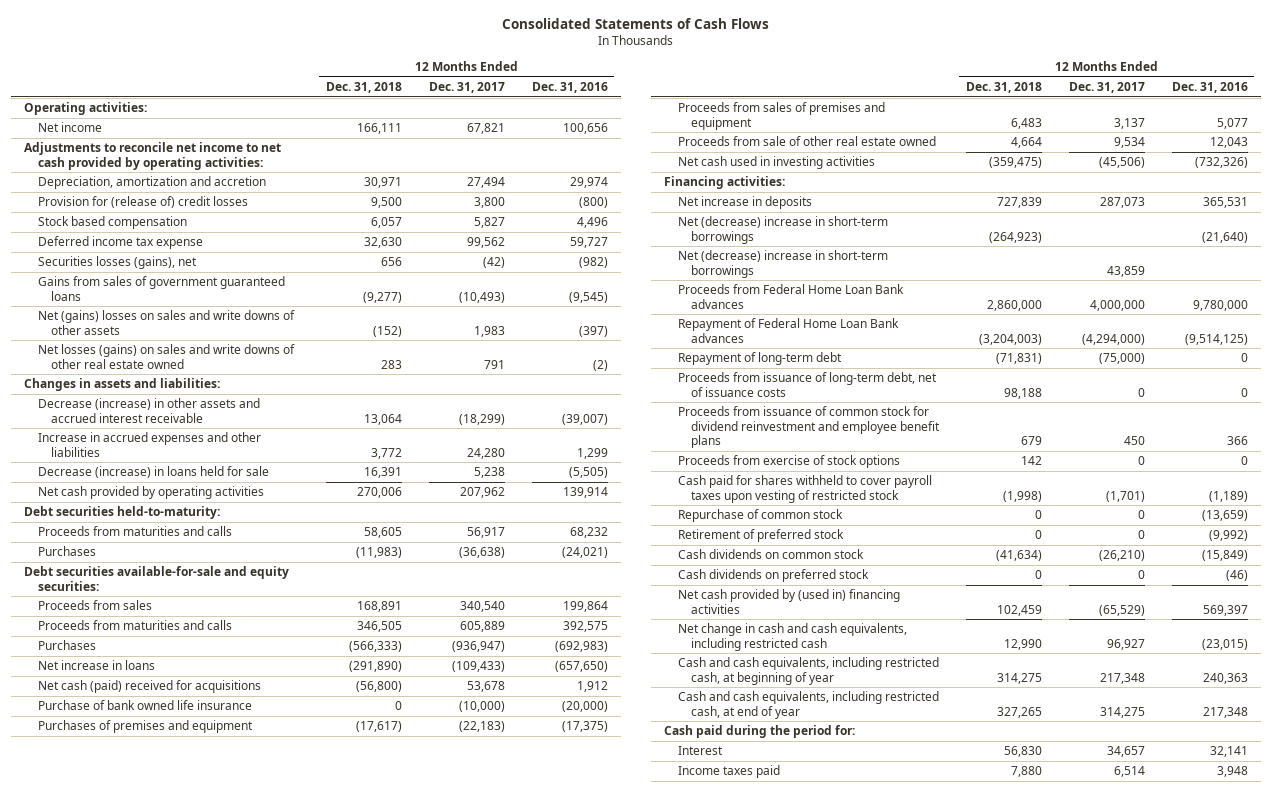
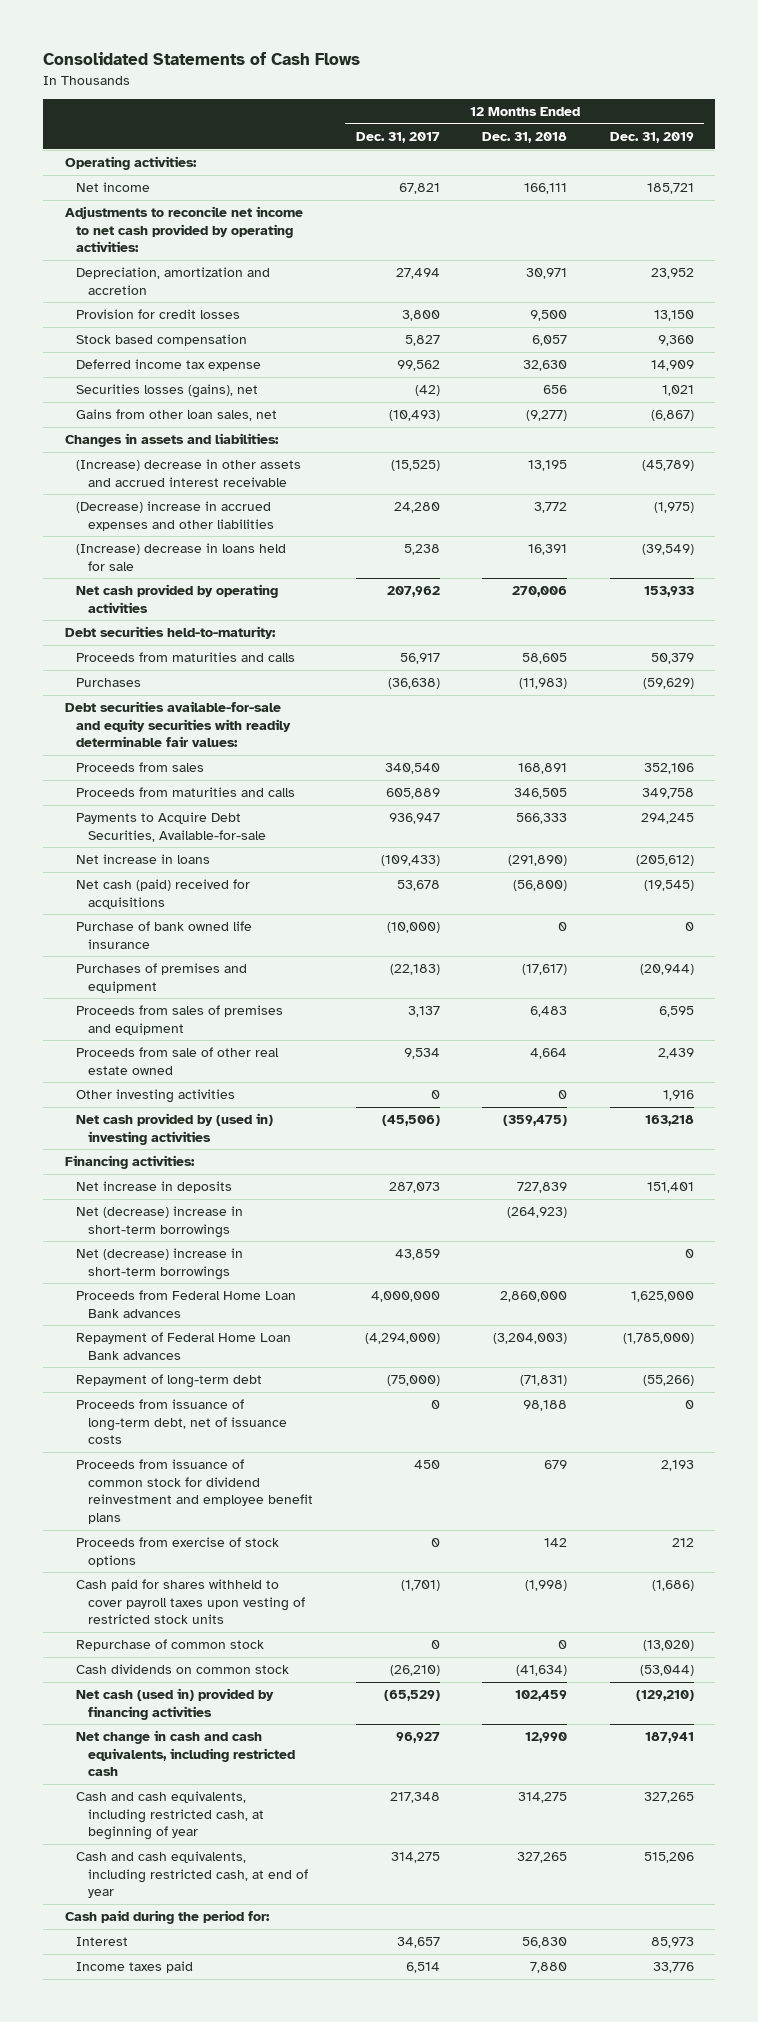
- | 12 Months Ended Dec. 31, 2018 | 12 Months Ended Dec. 31, 2017 | 12 Months Ended Dec. 31, 2016
+ | 12 Months Ended Dec. 31, 2017 | 12 Months Ended Dec. 31, 2018 | 12 Months Ended Dec. 31, 2019
- Provision for (release of) credit losses | 9,500 | 3,800 | (800)
+ Provision for credit losses | 3,800 | 9,500 | 13,150
- Gains from sales of government guaranteed loans | (9,277) | (10,493) | (9,545)
- Net (gains) losses on sales and write downs of other assets | (152) | 1,983 | (397)
- Net losses (gains) on sales and write downs of other real estate owned | 283 | 791 | (2)
+ Gains from other loan sales, net | (10,493) | (9,277) | (6,867)
- Decrease (increase) in other assets and accrued interest receivable | 13,064 | (18,299) | (39,007)
- Increase in accrued expenses and other liabilities | 3,772 | 24,280 | 1,299
- Decrease (increase) in loans held for sale | 16,391 | 5,238 | (5,505)
+ (Increase) decrease in other assets and accrued interest receivable | (15,525) | 13,195 | (45,789)
+ (Decrease) increase in accrued expenses and other liabilities | 24,280 | 3,772 | (1,975)
+ (Increase) decrease in loans held for sale | 5,238 | 16,391 | (39,549)
- Debt securities available-for-sale and equity securities:
+ Debt securities available-for-sale and equity securities with readily determinable fair values:
- Purchases | (566,333) | (936,947) | (692,983)
+ Payments to Acquire Debt Securities, Available-for-sale | 936,947 | 566,333 | 294,245
- Net cash used in investing activities | (359,475) | (45,506) | (732,326)
+ Other investing activities | 0 | 0 | 1,916
+ Net cash provided by (used in) investing activities | (45,506) | (359,475) | 163,218
- Cash paid for shares withheld to cover payroll taxes upon vesting of restricted stock | (1,998) | (1,701) | (1,189)
+ Cash paid for shares withheld to cover payroll taxes upon vesting of restricted stock units | (1,701) | (1,998) | (1,686)
- Retirement of preferred stock | 0 | 0 | (9,992)
- Cash dividends on preferred stock | 0 | 0 | (46)
- Net cash provided by (used in) financing activities | 102,459 | (65,529) | 569,397
+ Net cash (used in) provided by financing activities | (65,529) | 102,459 | (129,210)

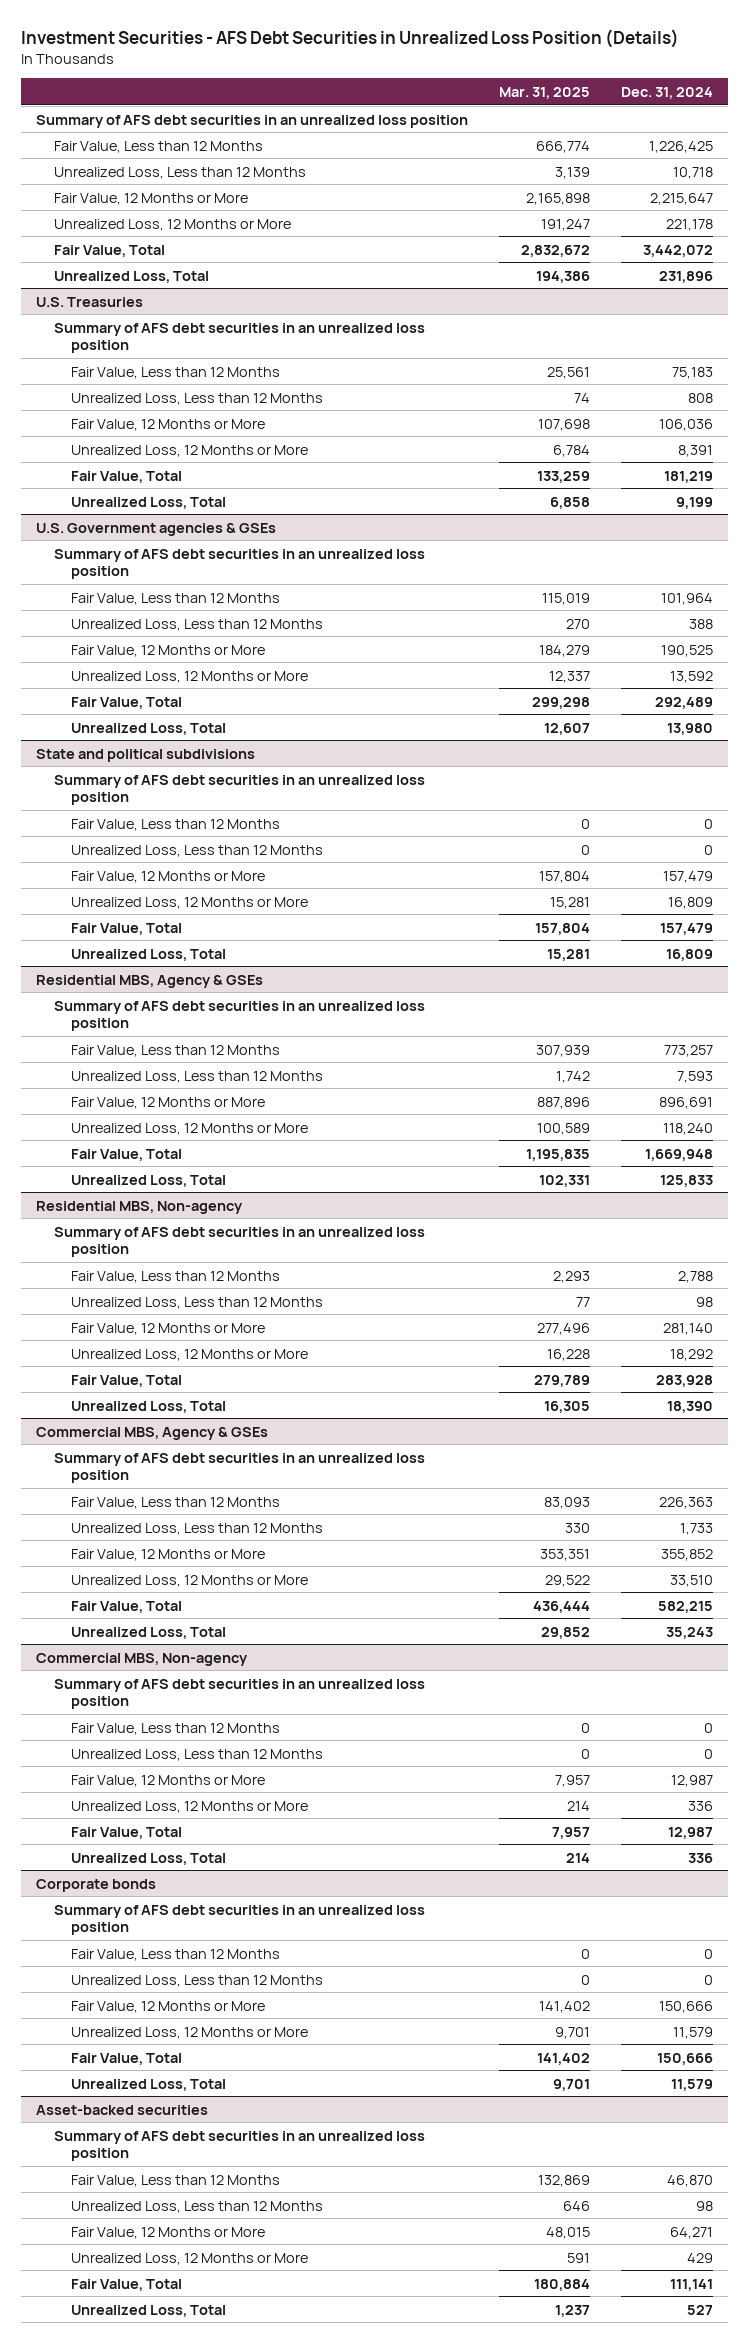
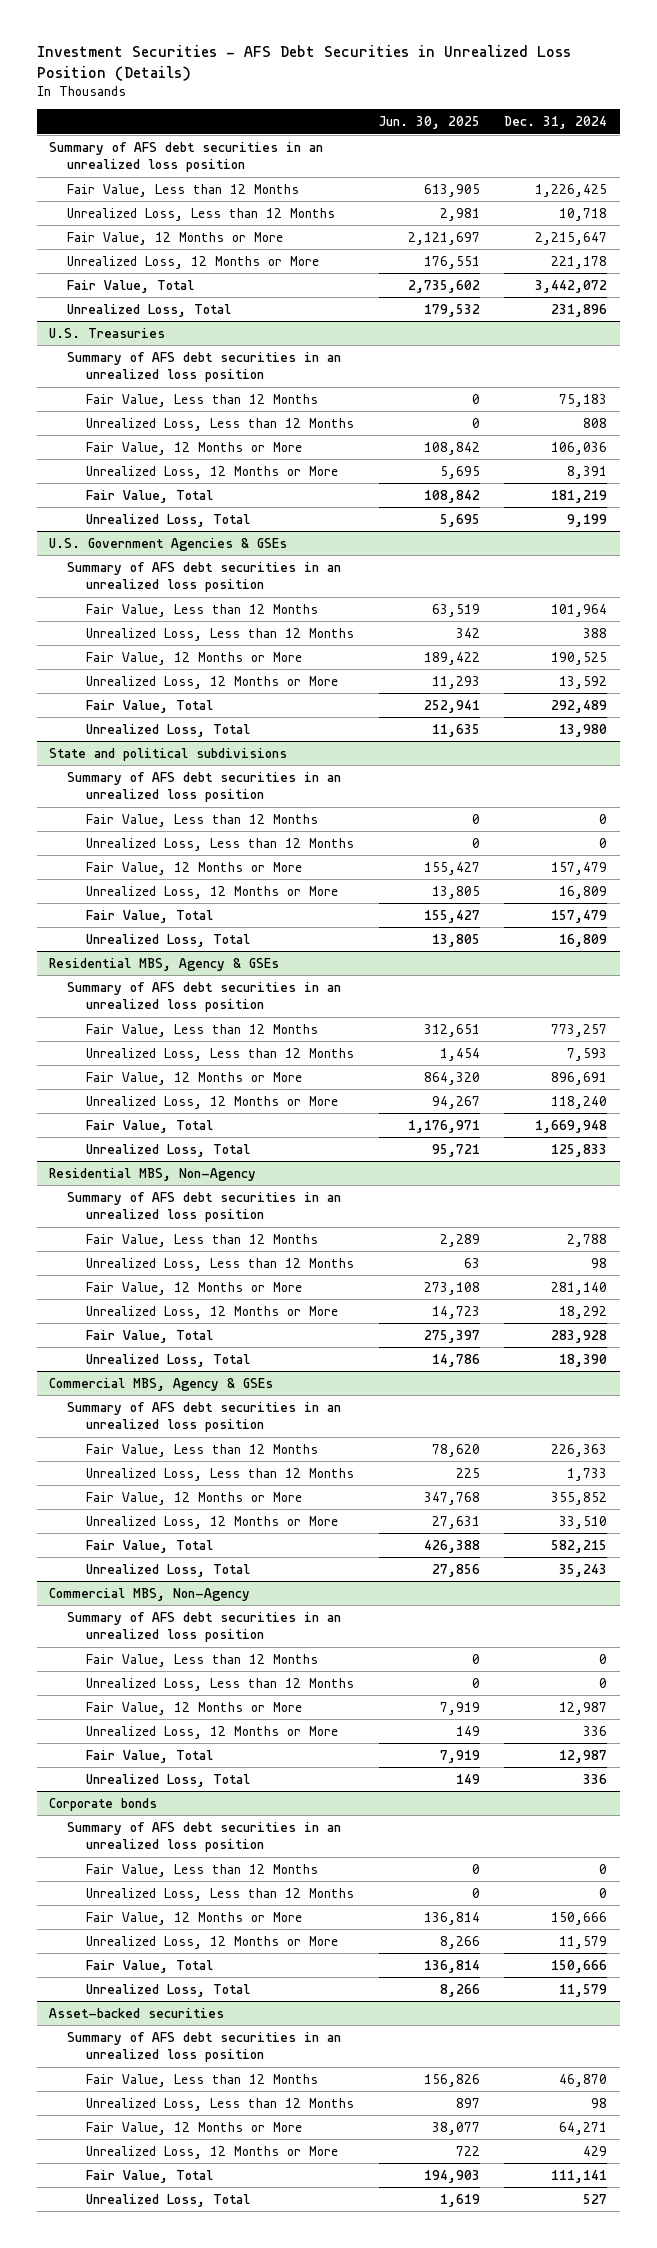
- | Mar. 31, 2025 | Dec. 31, 2024
+ | Jun. 30, 2025 | Dec. 31, 2024
- U.S. Government agencies & GSEs
+ U.S. Government Agencies & GSEs
- Residential MBS, Non-agency
+ Residential MBS, Non-Agency
- Commercial MBS, Non-agency
+ Commercial MBS, Non-Agency

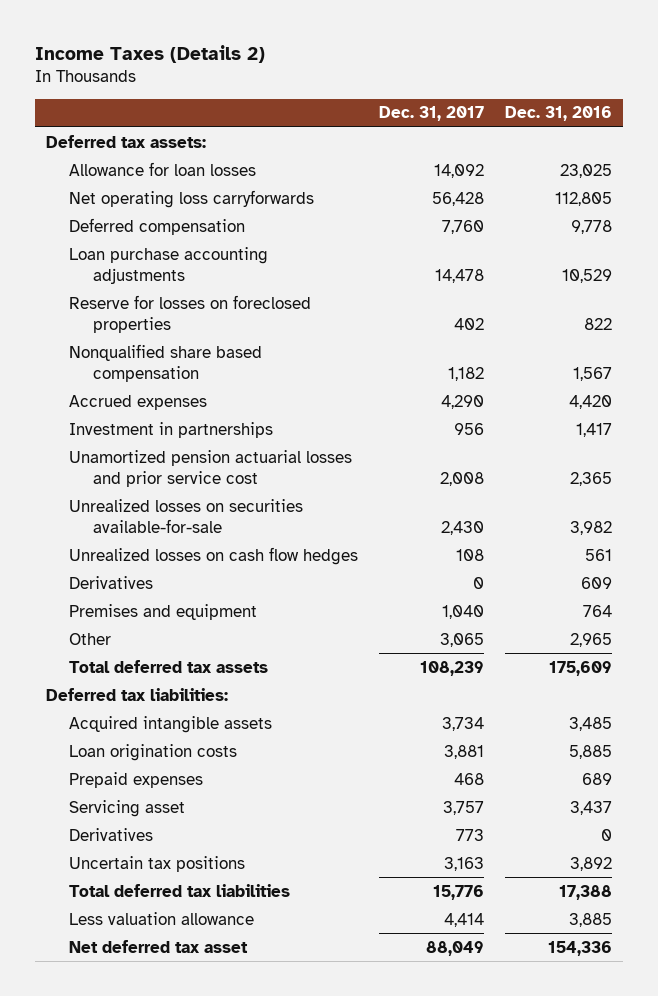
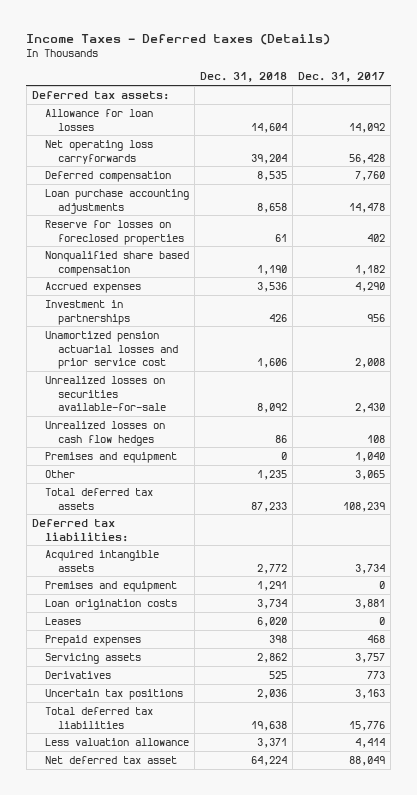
- Income Taxes (Details 2)
+ Income Taxes - Deferred taxes (Details)
- | Dec. 31, 2017 | Dec. 31, 2016
+ | Dec. 31, 2018 | Dec. 31, 2017
- Derivatives | 0 | 609
+ Premises and equipment | 1,291 | 0
+ Leases | 6,020 | 0
- Servicing asset | 3,757 | 3,437
+ Servicing assets | 2,862 | 3,757

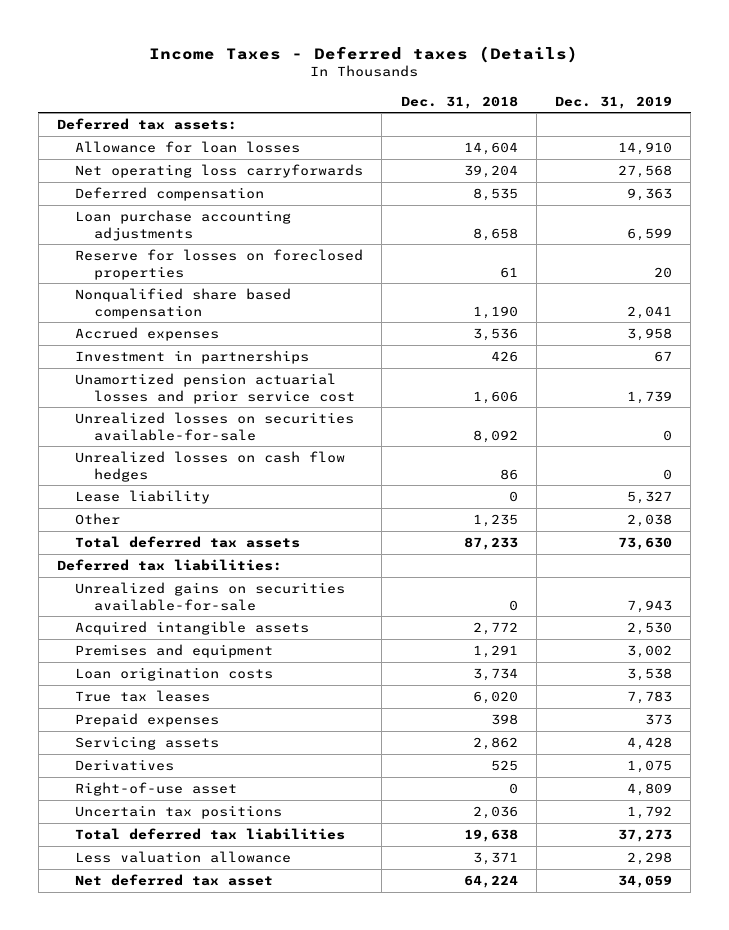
- | Dec. 31, 2018 | Dec. 31, 2017
+ | Dec. 31, 2018 | Dec. 31, 2019
- Premises and equipment | 0 | 1,040
+ Lease liability | 0 | 5,327
+ Unrealized gains on securities available-for-sale | 0 | 7,943
- Leases | 6,020 | 0
+ True tax leases | 6,020 | 7,783
+ Right-of-use asset | 0 | 4,809

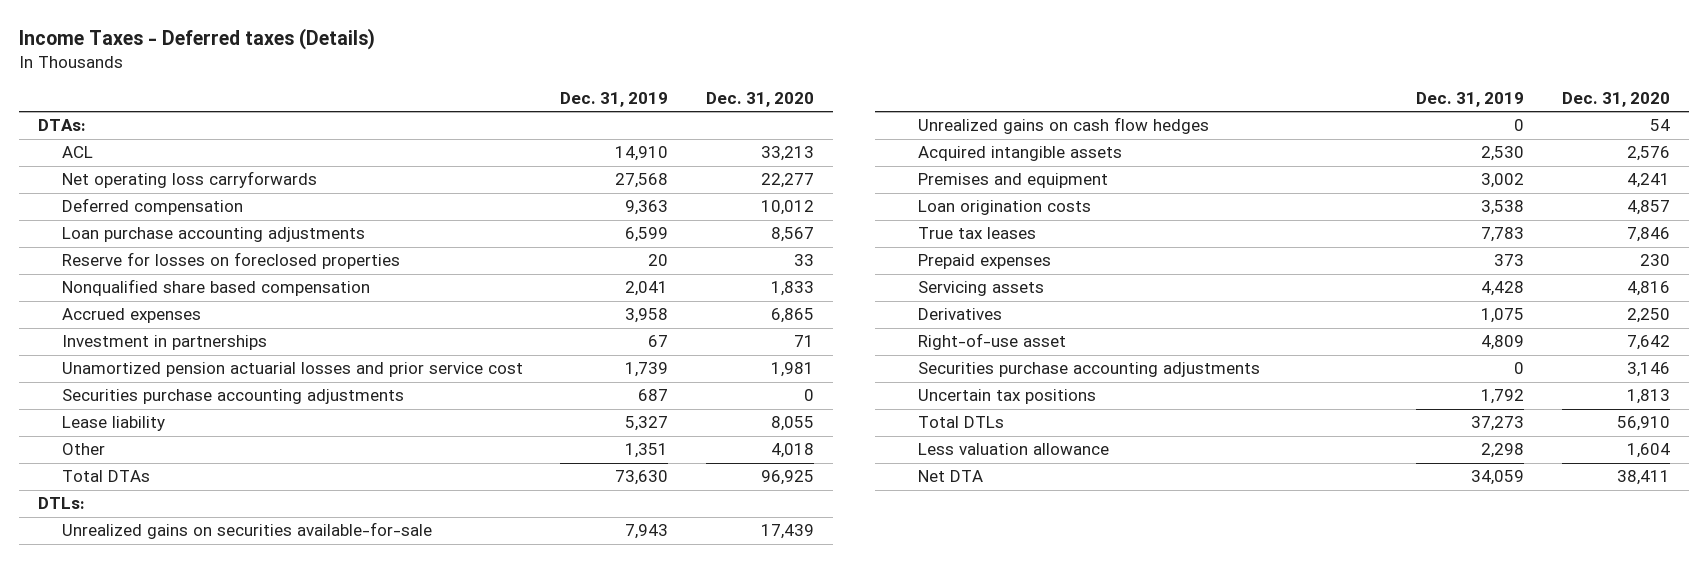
- | Dec. 31, 2018 | Dec. 31, 2019
+ | Dec. 31, 2019 | Dec. 31, 2020
- Deferred tax assets:
- Allowance for loan losses | 14,604 | 14,910
+ DTAs:
+ ACL | 14,910 | 33,213
- Unrealized losses on securities available-for-sale | 8,092 | 0
- Unrealized losses on cash flow hedges | 86 | 0
+ Securities purchase accounting adjustments | 687 | 0
- Other | 1,235 | 2,038
- Total deferred tax assets | 87,233 | 73,630
- Deferred tax liabilities:
+ Other | 1,351 | 4,018
+ Total DTAs | 73,630 | 96,925
+ DTLs:
+ Unrealized gains on cash flow hedges | 0 | 54
+ Securities purchase accounting adjustments | 0 | 3,146
- Total deferred tax liabilities | 19,638 | 37,273
+ Total DTLs | 37,273 | 56,910
- Net deferred tax asset | 64,224 | 34,059
+ Net DTA | 34,059 | 38,411

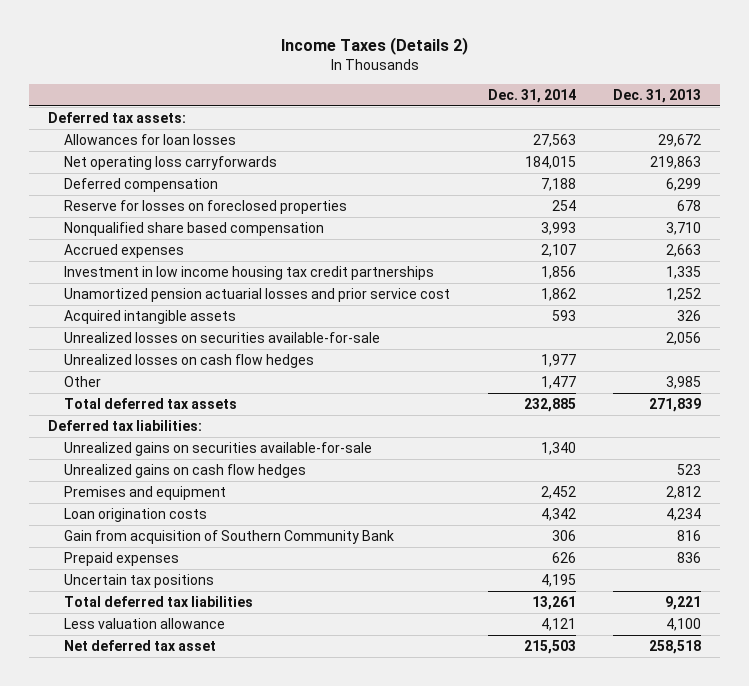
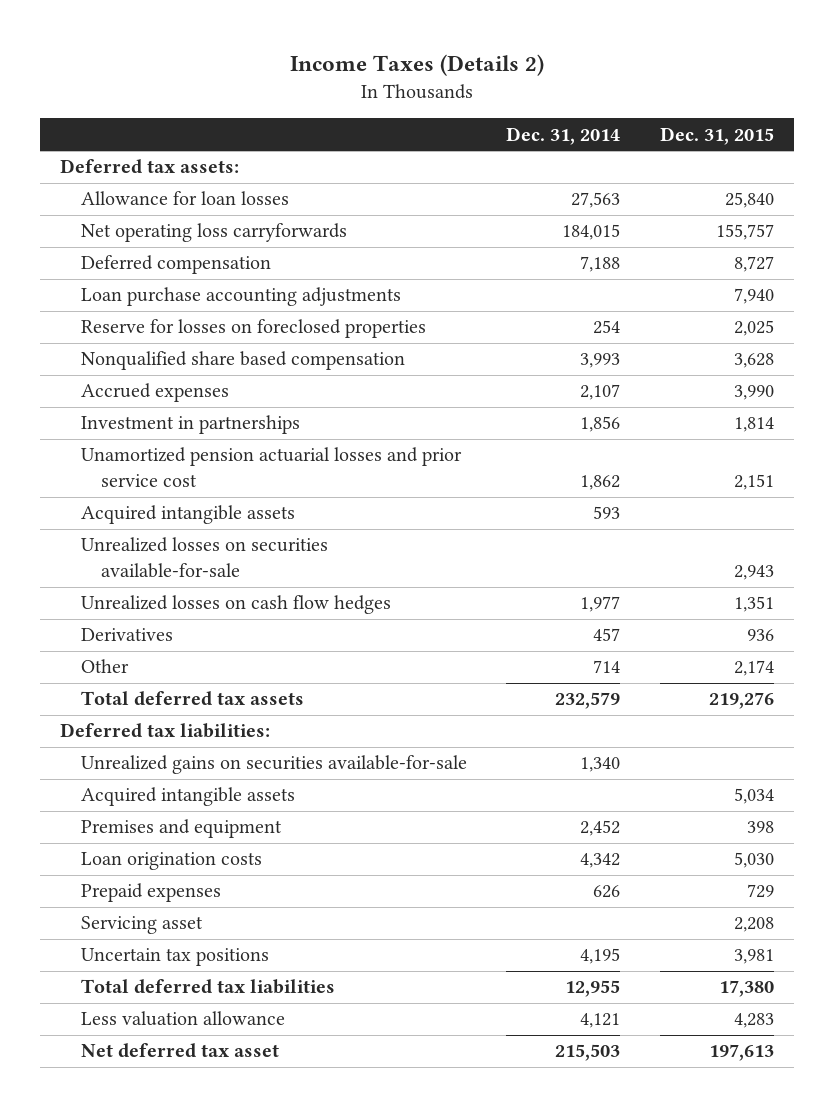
- | Dec. 31, 2014 | Dec. 31, 2013
+ | Dec. 31, 2014 | Dec. 31, 2015
- Allowances for loan losses | 27,563 | 29,672
+ Allowance for loan losses | 27,563 | 25,840
+ Loan purchase accounting adjustments | | 7,940
- Investment in low income housing tax credit partnerships | 1,856 | 1,335
+ Investment in partnerships | 1,856 | 1,814
- Other | 1,477 | 3,985
- Total deferred tax assets | 232,885 | 271,839
+ Derivatives | 457 | 936
+ Other | 714 | 2,174
+ Total deferred tax assets | 232,579 | 219,276
- Unrealized gains on cash flow hedges | | 523
+ Acquired intangible assets | | 5,034
- Gain from acquisition of Southern Community Bank | 306 | 816
+ Servicing asset | | 2,208
- Total deferred tax liabilities | 13,261 | 9,221
+ Total deferred tax liabilities | 12,955 | 17,380

